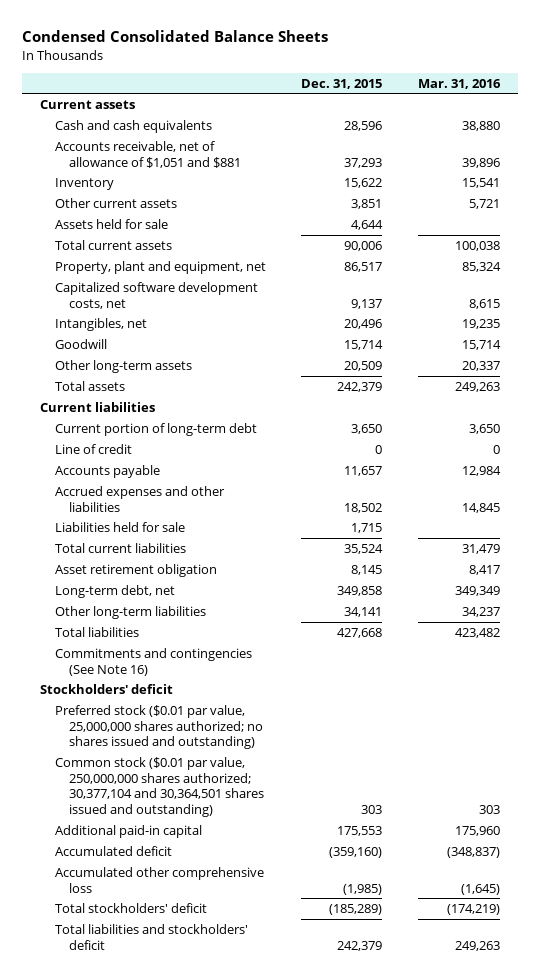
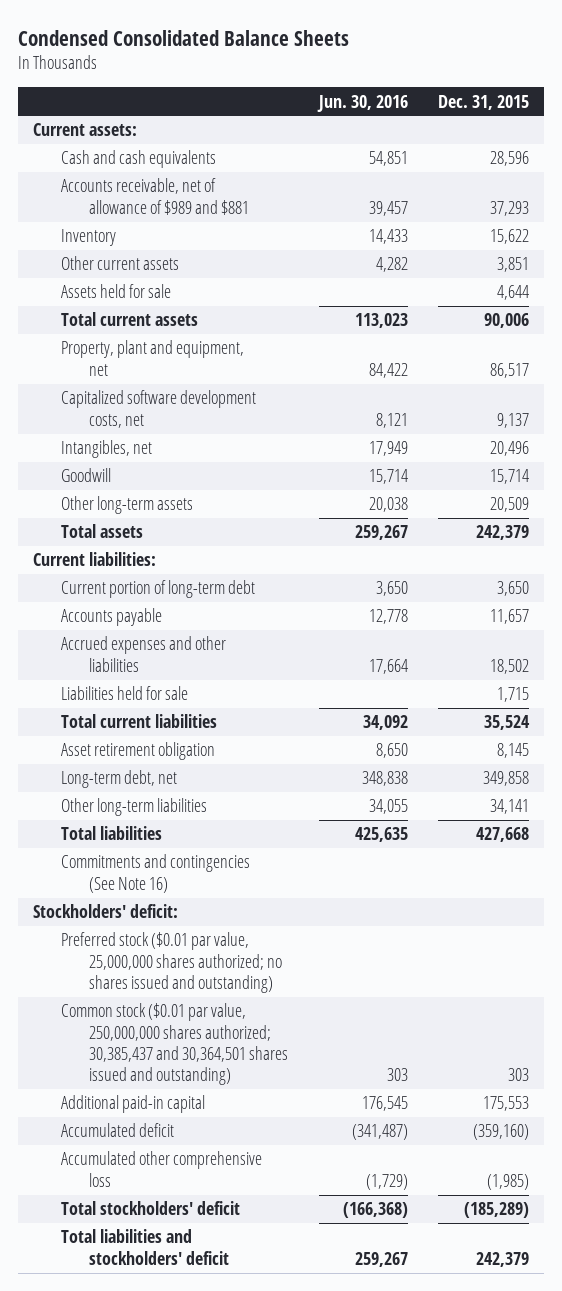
- | Dec. 31, 2015 | Mar. 31, 2016
+ | Jun. 30, 2016 | Dec. 31, 2015
- Current assets
+ Current assets:
- Accounts receivable, net of allowance of $1,051 and $881 | 37,293 | 39,896
+ Accounts receivable, net of allowance of $989 and $881 | 39,457 | 37,293
- Current liabilities
+ Current liabilities:
- Line of credit | 0 | 0
- Stockholders' deficit
+ Stockholders' deficit:
- Common stock ($0.01 par value, 250,000,000 shares authorized; 30,377,104 and 30,364,501 shares issued and outstanding) | 303 | 303
+ Common stock ($0.01 par value, 250,000,000 shares authorized; 30,385,437 and 30,364,501 shares issued and outstanding) | 303 | 303

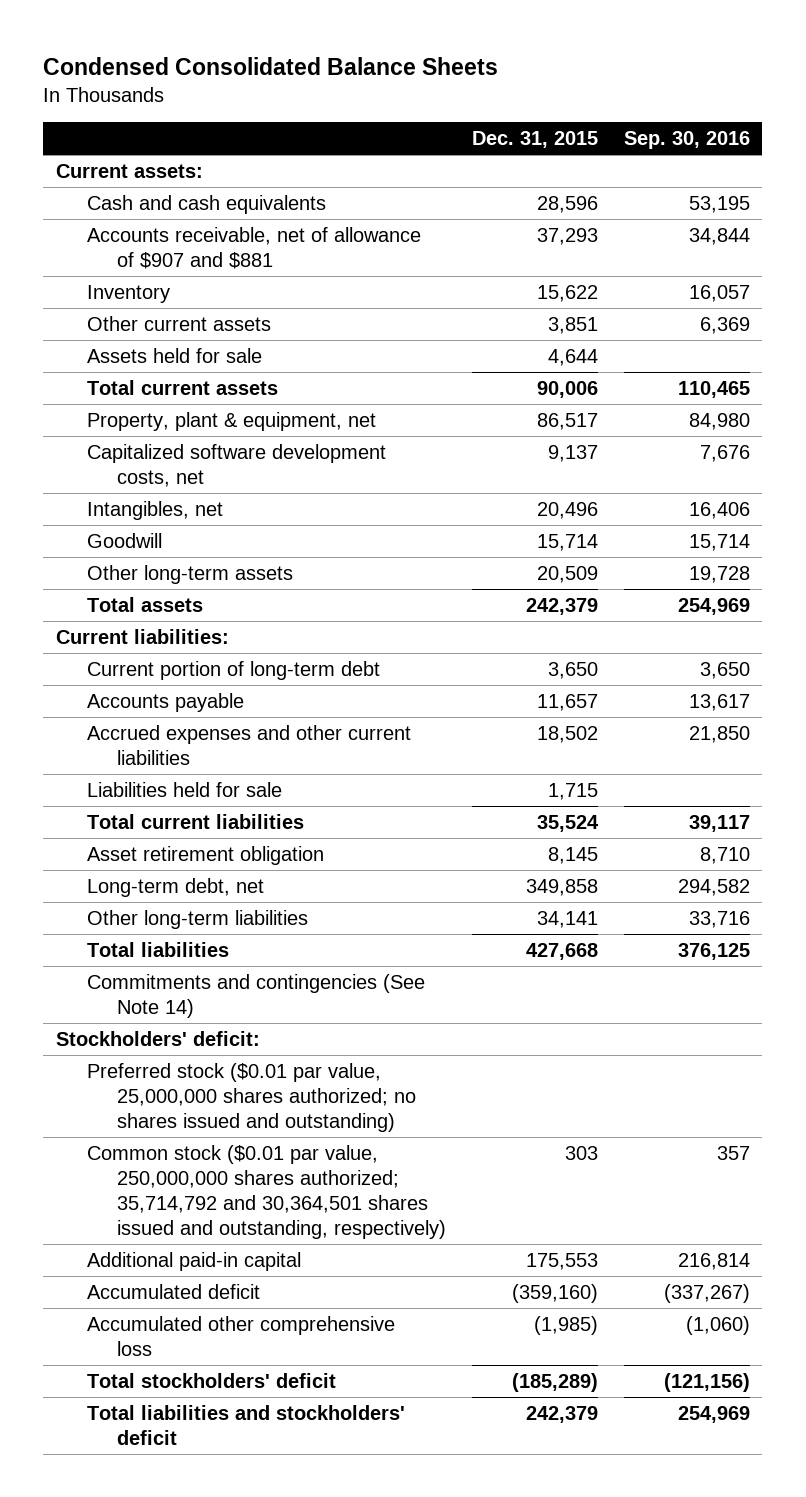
- | Jun. 30, 2016 | Dec. 31, 2015
+ | Dec. 31, 2015 | Sep. 30, 2016
- Accounts receivable, net of allowance of $989 and $881 | 39,457 | 37,293
+ Accounts receivable, net of allowance of $907 and $881 | 37,293 | 34,844
- Property, plant and equipment, net | 84,422 | 86,517
+ Property, plant & equipment, net | 86,517 | 84,980
- Accrued expenses and other liabilities | 17,664 | 18,502
+ Accrued expenses and other current liabilities | 18,502 | 21,850
- Commitments and contingencies (See Note 16)
+ Commitments and contingencies (See Note 14)
- Common stock ($0.01 par value, 250,000,000 shares authorized; 30,385,437 and 30,364,501 shares issued and outstanding) | 303 | 303
+ Common stock ($0.01 par value, 250,000,000 shares authorized; 35,714,792 and 30,364,501 shares issued and outstanding, respectively) | 303 | 357

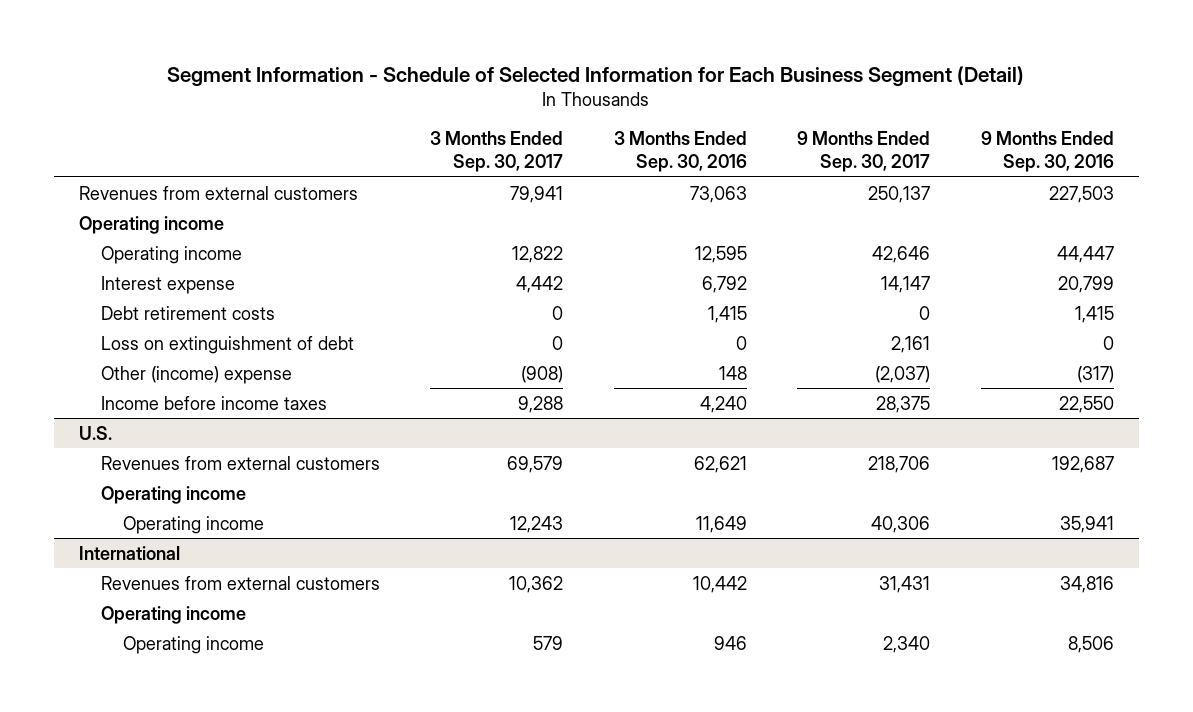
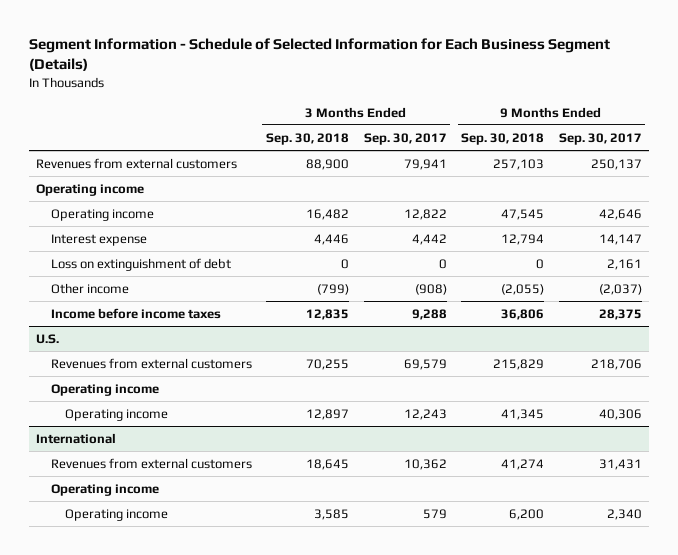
- Segment Information - Schedule of Selected Information for Each Business Segment (Detail)
+ Segment Information - Schedule of Selected Information for Each Business Segment (Details)
- | 3 Months Ended Sep. 30, 2017 | 3 Months Ended Sep. 30, 2016 | 9 Months Ended Sep. 30, 2017 | 9 Months Ended Sep. 30, 2016
+ | 3 Months Ended Sep. 30, 2018 | 3 Months Ended Sep. 30, 2017 | 9 Months Ended Sep. 30, 2018 | 9 Months Ended Sep. 30, 2017
- Debt retirement costs | 0 | 1,415 | 0 | 1,415
- Other (income) expense | (908) | 148 | (2,037) | (317)
+ Other income | (799) | (908) | (2,055) | (2,037)

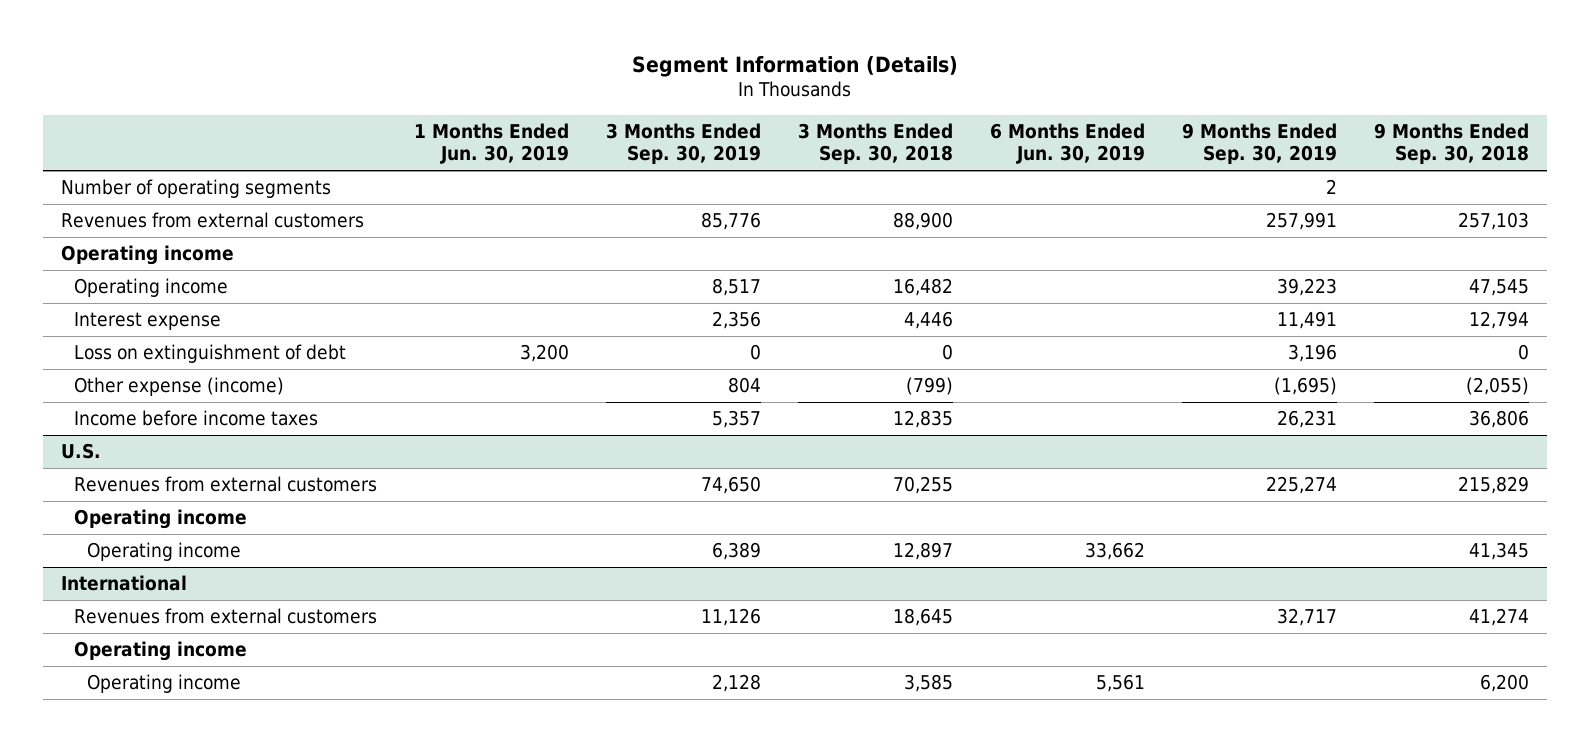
- Segment Information - Schedule of Selected Information for Each Business Segment (Details)
+ Segment Information (Details)
- | 3 Months Ended Sep. 30, 2018 | 3 Months Ended Sep. 30, 2017 | 9 Months Ended Sep. 30, 2018 | 9 Months Ended Sep. 30, 2017
+ | 1 Months Ended Jun. 30, 2019 | 3 Months Ended Sep. 30, 2019 | 3 Months Ended Sep. 30, 2018 | 6 Months Ended Jun. 30, 2019 | 9 Months Ended Sep. 30, 2019 | 9 Months Ended Sep. 30, 2018
+ Number of operating segments | | | | | 2 |
- Other income | (799) | (908) | (2,055) | (2,037)
+ Other expense (income) | | 804 | (799) | | (1,695) | (2,055)

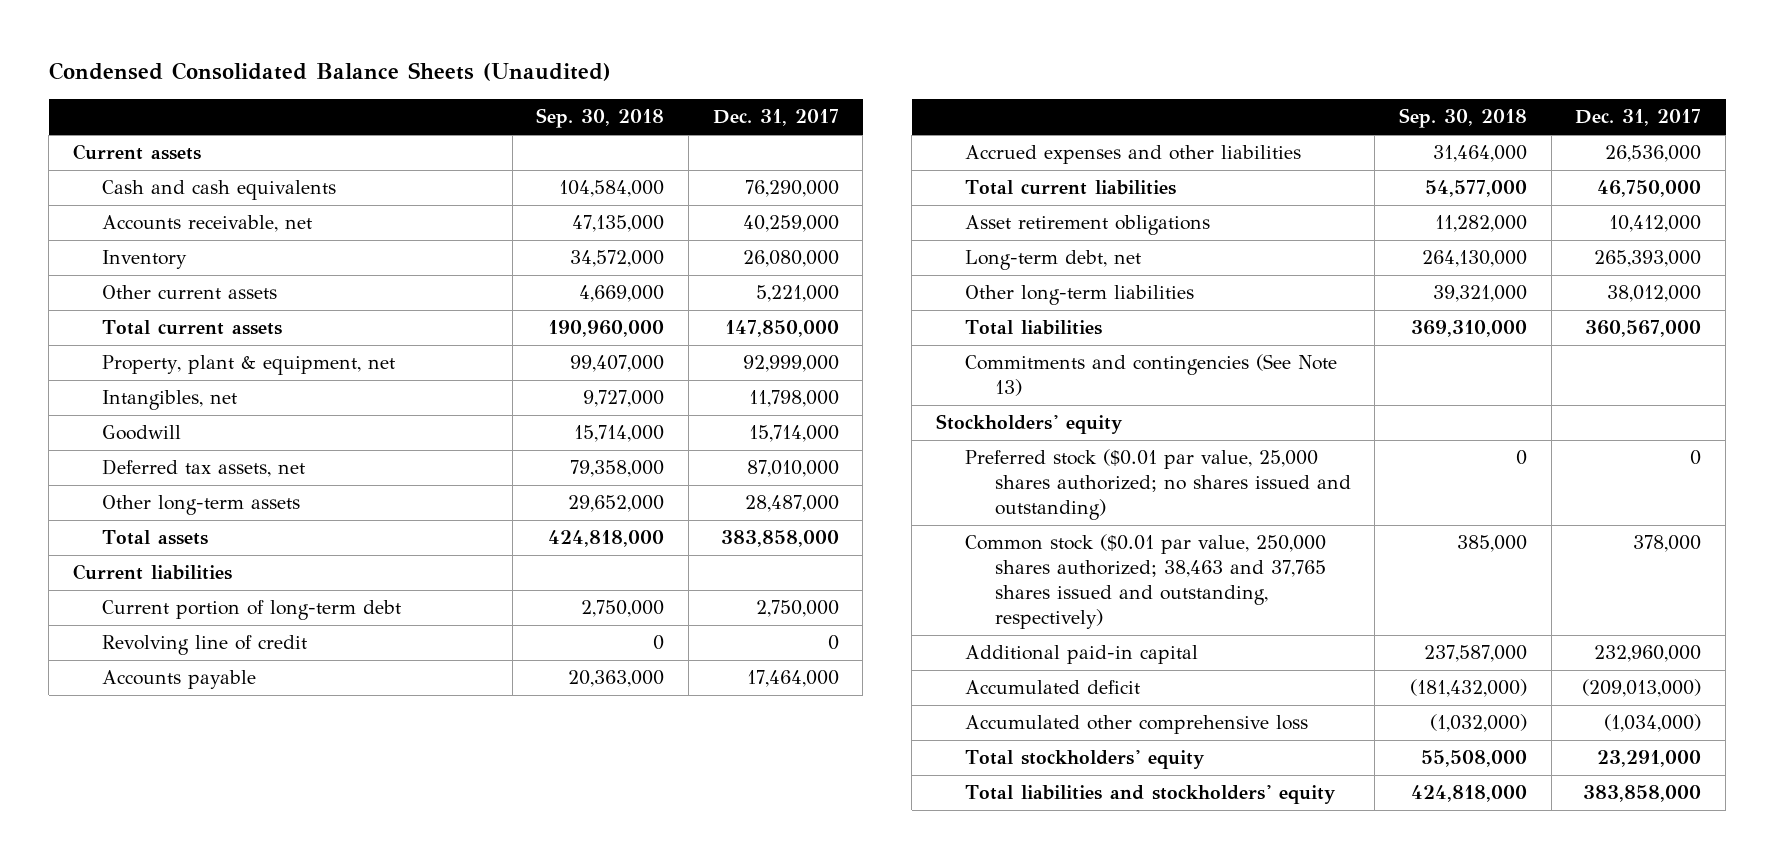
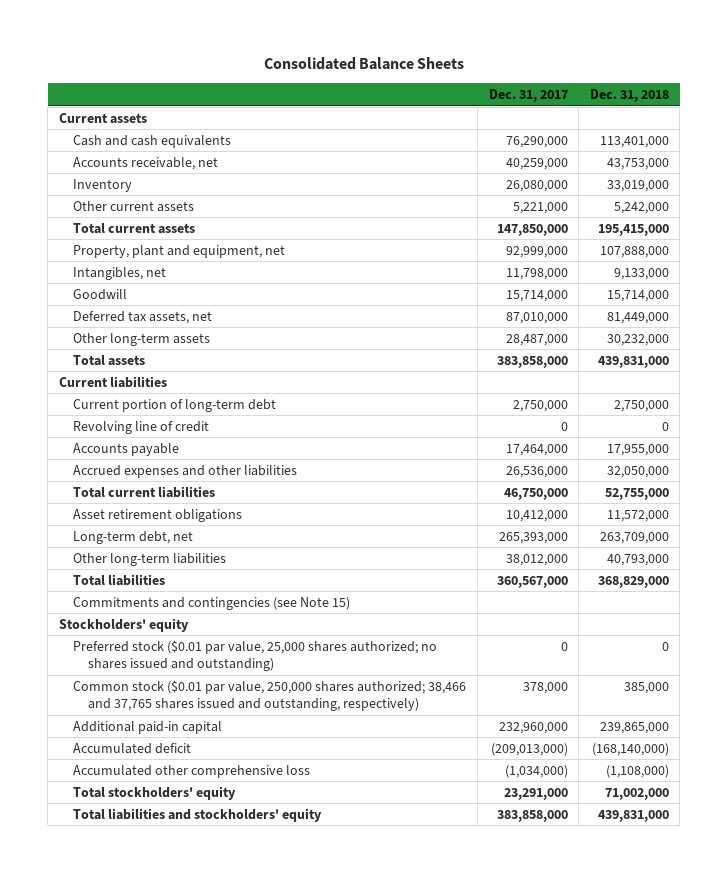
- Condensed Consolidated Balance Sheets (Unaudited)
+ Consolidated Balance Sheets
- | Sep. 30, 2018 | Dec. 31, 2017
+ | Dec. 31, 2017 | Dec. 31, 2018
- Property, plant & equipment, net | 99,407,000 | 92,999,000
+ Property, plant and equipment, net | 92,999,000 | 107,888,000
- Commitments and contingencies (See Note 13)
+ Commitments and contingencies (see Note 15)
- Common stock ($0.01 par value, 250,000 shares authorized; 38,463 and 37,765 shares issued and outstanding, respectively) | 385,000 | 378,000
+ Common stock ($0.01 par value, 250,000 shares authorized; 38,466 and 37,765 shares issued and outstanding, respectively) | 378,000 | 385,000

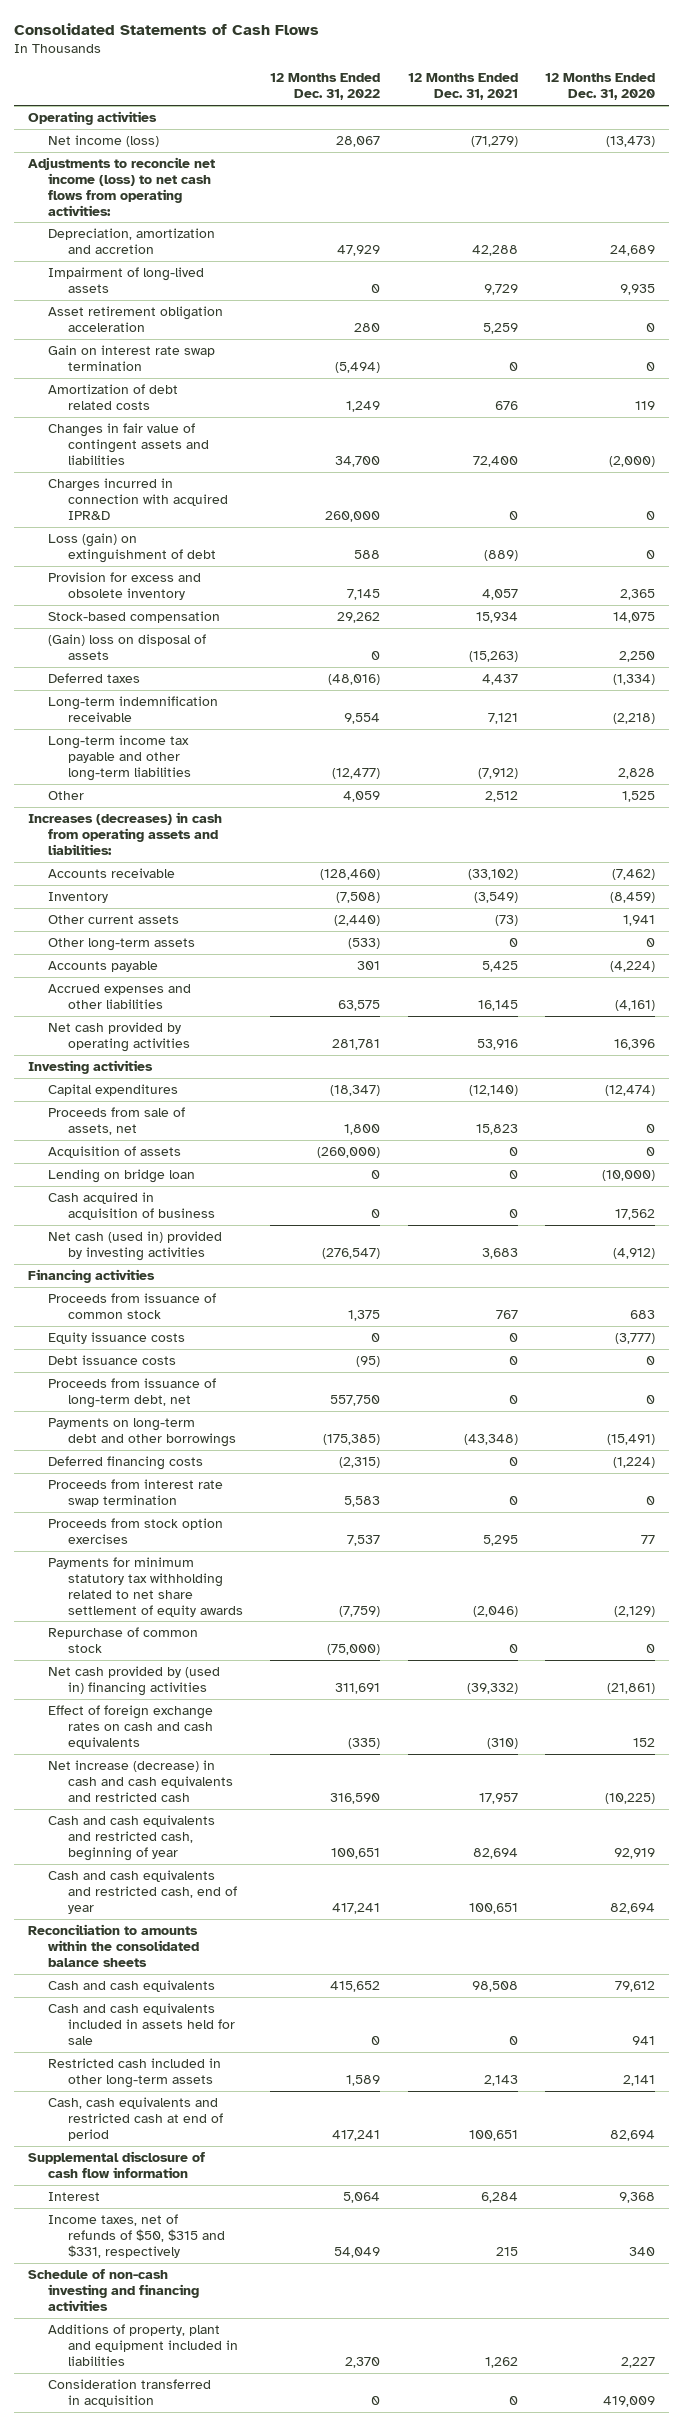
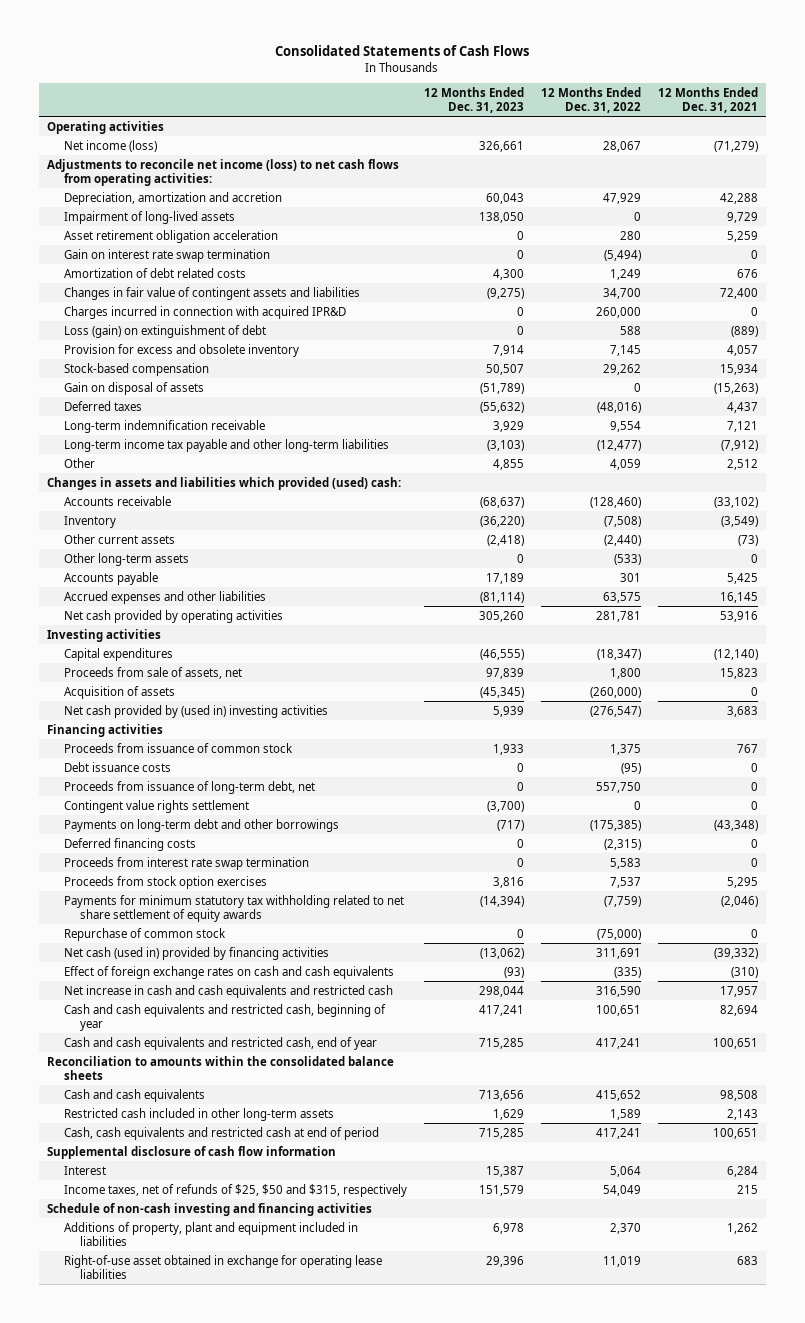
- | 12 Months Ended Dec. 31, 2022 | 12 Months Ended Dec. 31, 2021 | 12 Months Ended Dec. 31, 2020
+ | 12 Months Ended Dec. 31, 2023 | 12 Months Ended Dec. 31, 2022 | 12 Months Ended Dec. 31, 2021
- (Gain) loss on disposal of assets | 0 | (15,263) | 2,250
+ Gain on disposal of assets | (51,789) | 0 | (15,263)
- Increases (decreases) in cash from operating assets and liabilities:
+ Changes in assets and liabilities which provided (used) cash:
- Lending on bridge loan | 0 | 0 | (10,000)
- Cash acquired in acquisition of business | 0 | 0 | 17,562
- Net cash (used in) provided by investing activities | (276,547) | 3,683 | (4,912)
+ Net cash provided by (used in) investing activities | 5,939 | (276,547) | 3,683
- Equity issuance costs | 0 | 0 | (3,777)
+ Contingent value rights settlement | (3,700) | 0 | 0
- Net cash provided by (used in) financing activities | 311,691 | (39,332) | (21,861)
+ Net cash (used in) provided by financing activities | (13,062) | 311,691 | (39,332)
- Net increase (decrease) in cash and cash equivalents and restricted cash | 316,590 | 17,957 | (10,225)
+ Net increase in cash and cash equivalents and restricted cash | 298,044 | 316,590 | 17,957
- Cash and cash equivalents included in assets held for sale | 0 | 0 | 941
- Income taxes, net of refunds of $50, $315 and $331, respectively | 54,049 | 215 | 340
+ Income taxes, net of refunds of $25, $50 and $315, respectively | 151,579 | 54,049 | 215
- Consideration transferred in acquisition | 0 | 0 | 419,009
+ Right-of-use asset obtained in exchange for operating lease liabilities | 29,396 | 11,019 | 683

